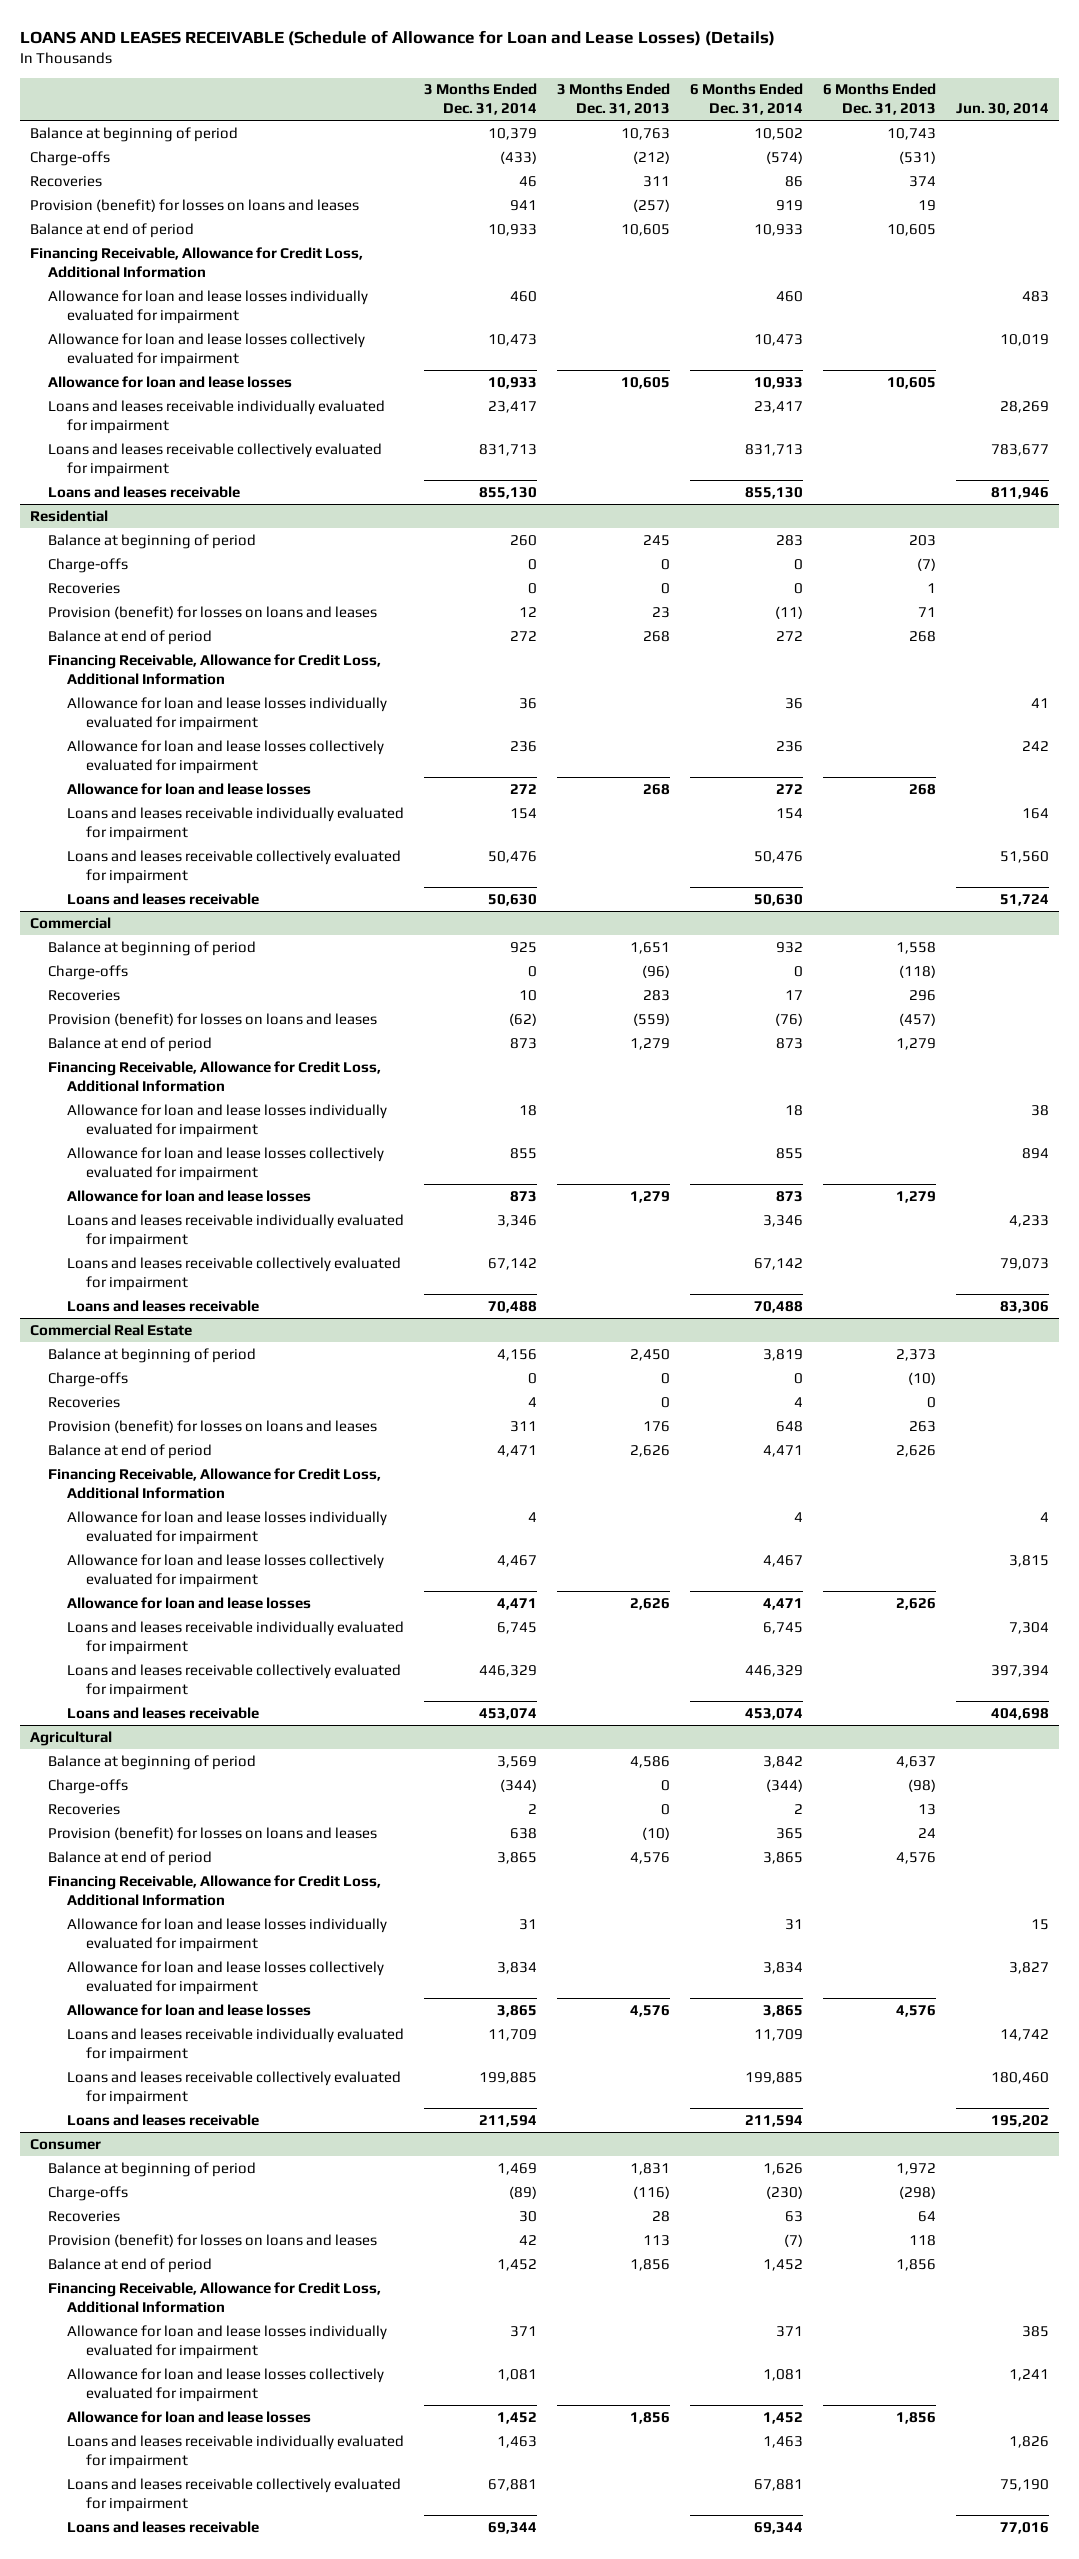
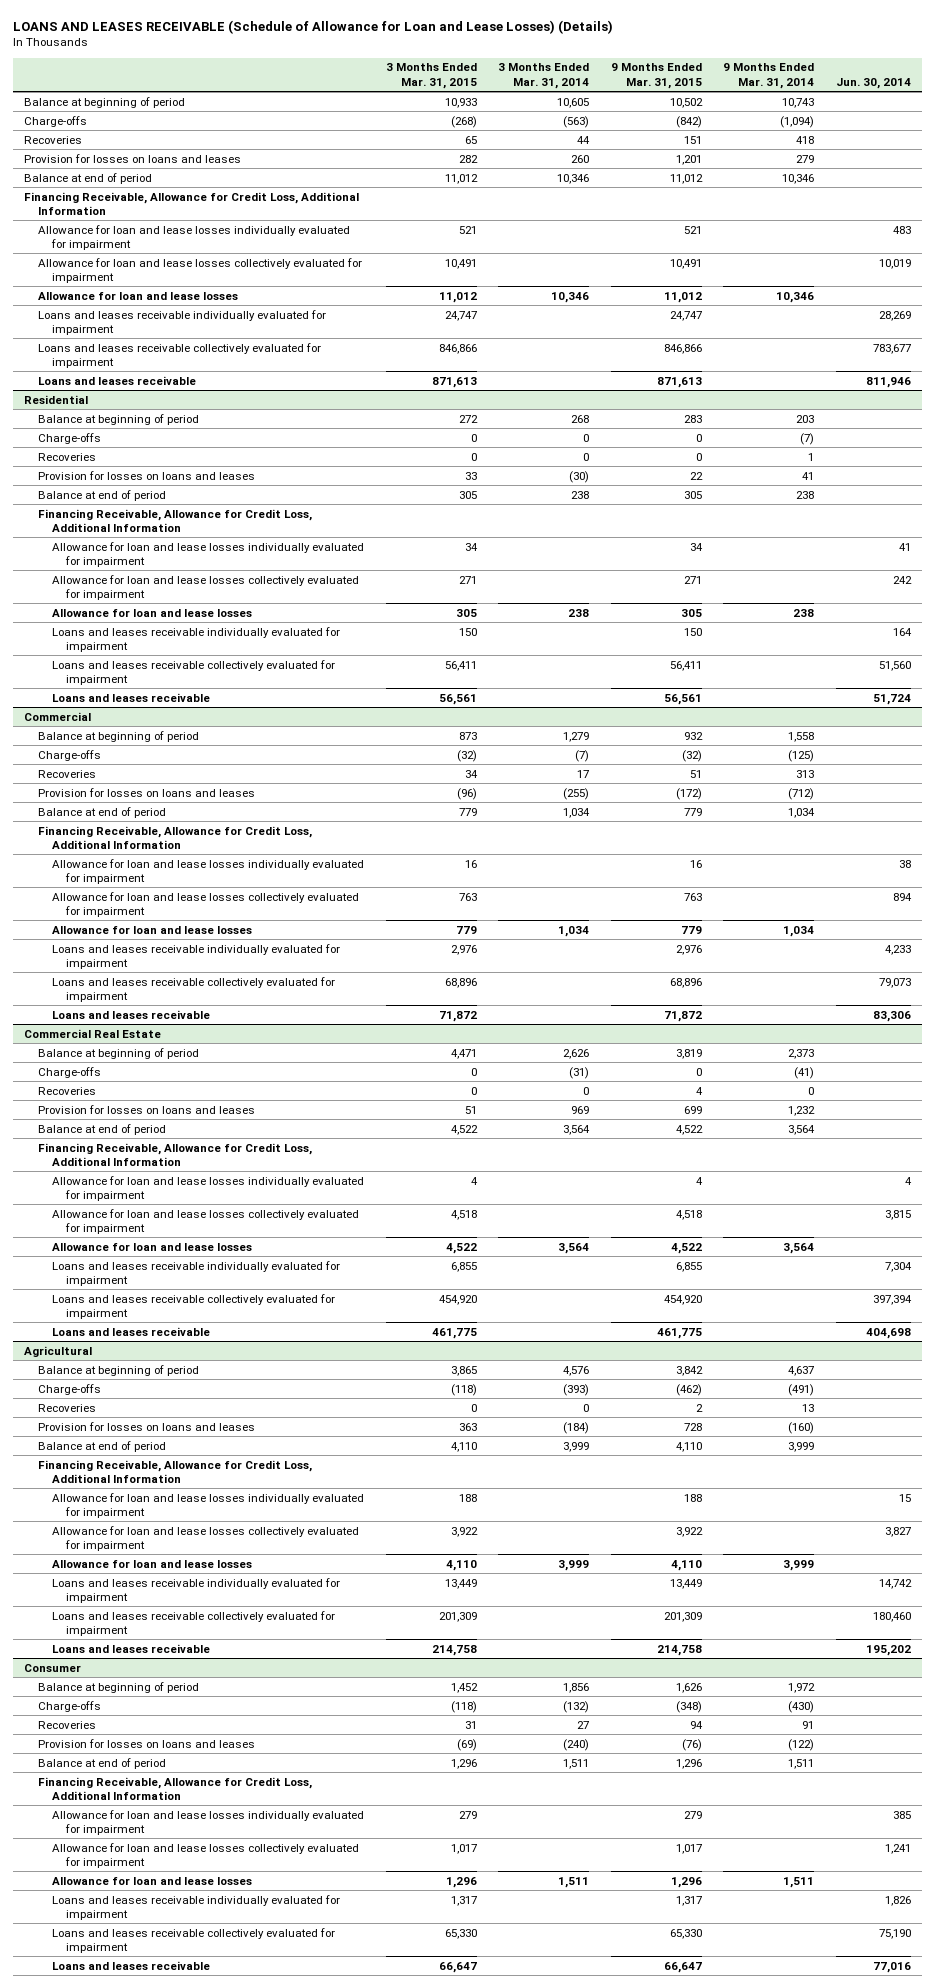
- | 3 Months Ended Dec. 31, 2014 | 3 Months Ended Dec. 31, 2013 | 6 Months Ended Dec. 31, 2014 | 6 Months Ended Dec. 31, 2013 | Jun. 30, 2014
+ | 3 Months Ended Mar. 31, 2015 | 3 Months Ended Mar. 31, 2014 | 9 Months Ended Mar. 31, 2015 | 9 Months Ended Mar. 31, 2014 | Jun. 30, 2014
- Provision (benefit) for losses on loans and leases | 941 | (257) | 919 | 19 |
+ Provision for losses on loans and leases | 282 | 260 | 1,201 | 279 |
@ Residential
- Provision (benefit) for losses on loans and leases | 12 | 23 | (11) | 71 |
+ Provision for losses on loans and leases | 33 | (30) | 22 | 41 |
@ Commercial
- Provision (benefit) for losses on loans and leases | (62) | (559) | (76) | (457) |
+ Provision for losses on loans and leases | (96) | (255) | (172) | (712) |
@ Commercial Real Estate
- Provision (benefit) for losses on loans and leases | 311 | 176 | 648 | 263 |
+ Provision for losses on loans and leases | 51 | 969 | 699 | 1,232 |
@ Agricultural
- Provision (benefit) for losses on loans and leases | 638 | (10) | 365 | 24 |
+ Provision for losses on loans and leases | 363 | (184) | 728 | (160) |
@ Consumer
- Provision (benefit) for losses on loans and leases | 42 | 113 | (7) | 118 |
+ Provision for losses on loans and leases | (69) | (240) | (76) | (122) |

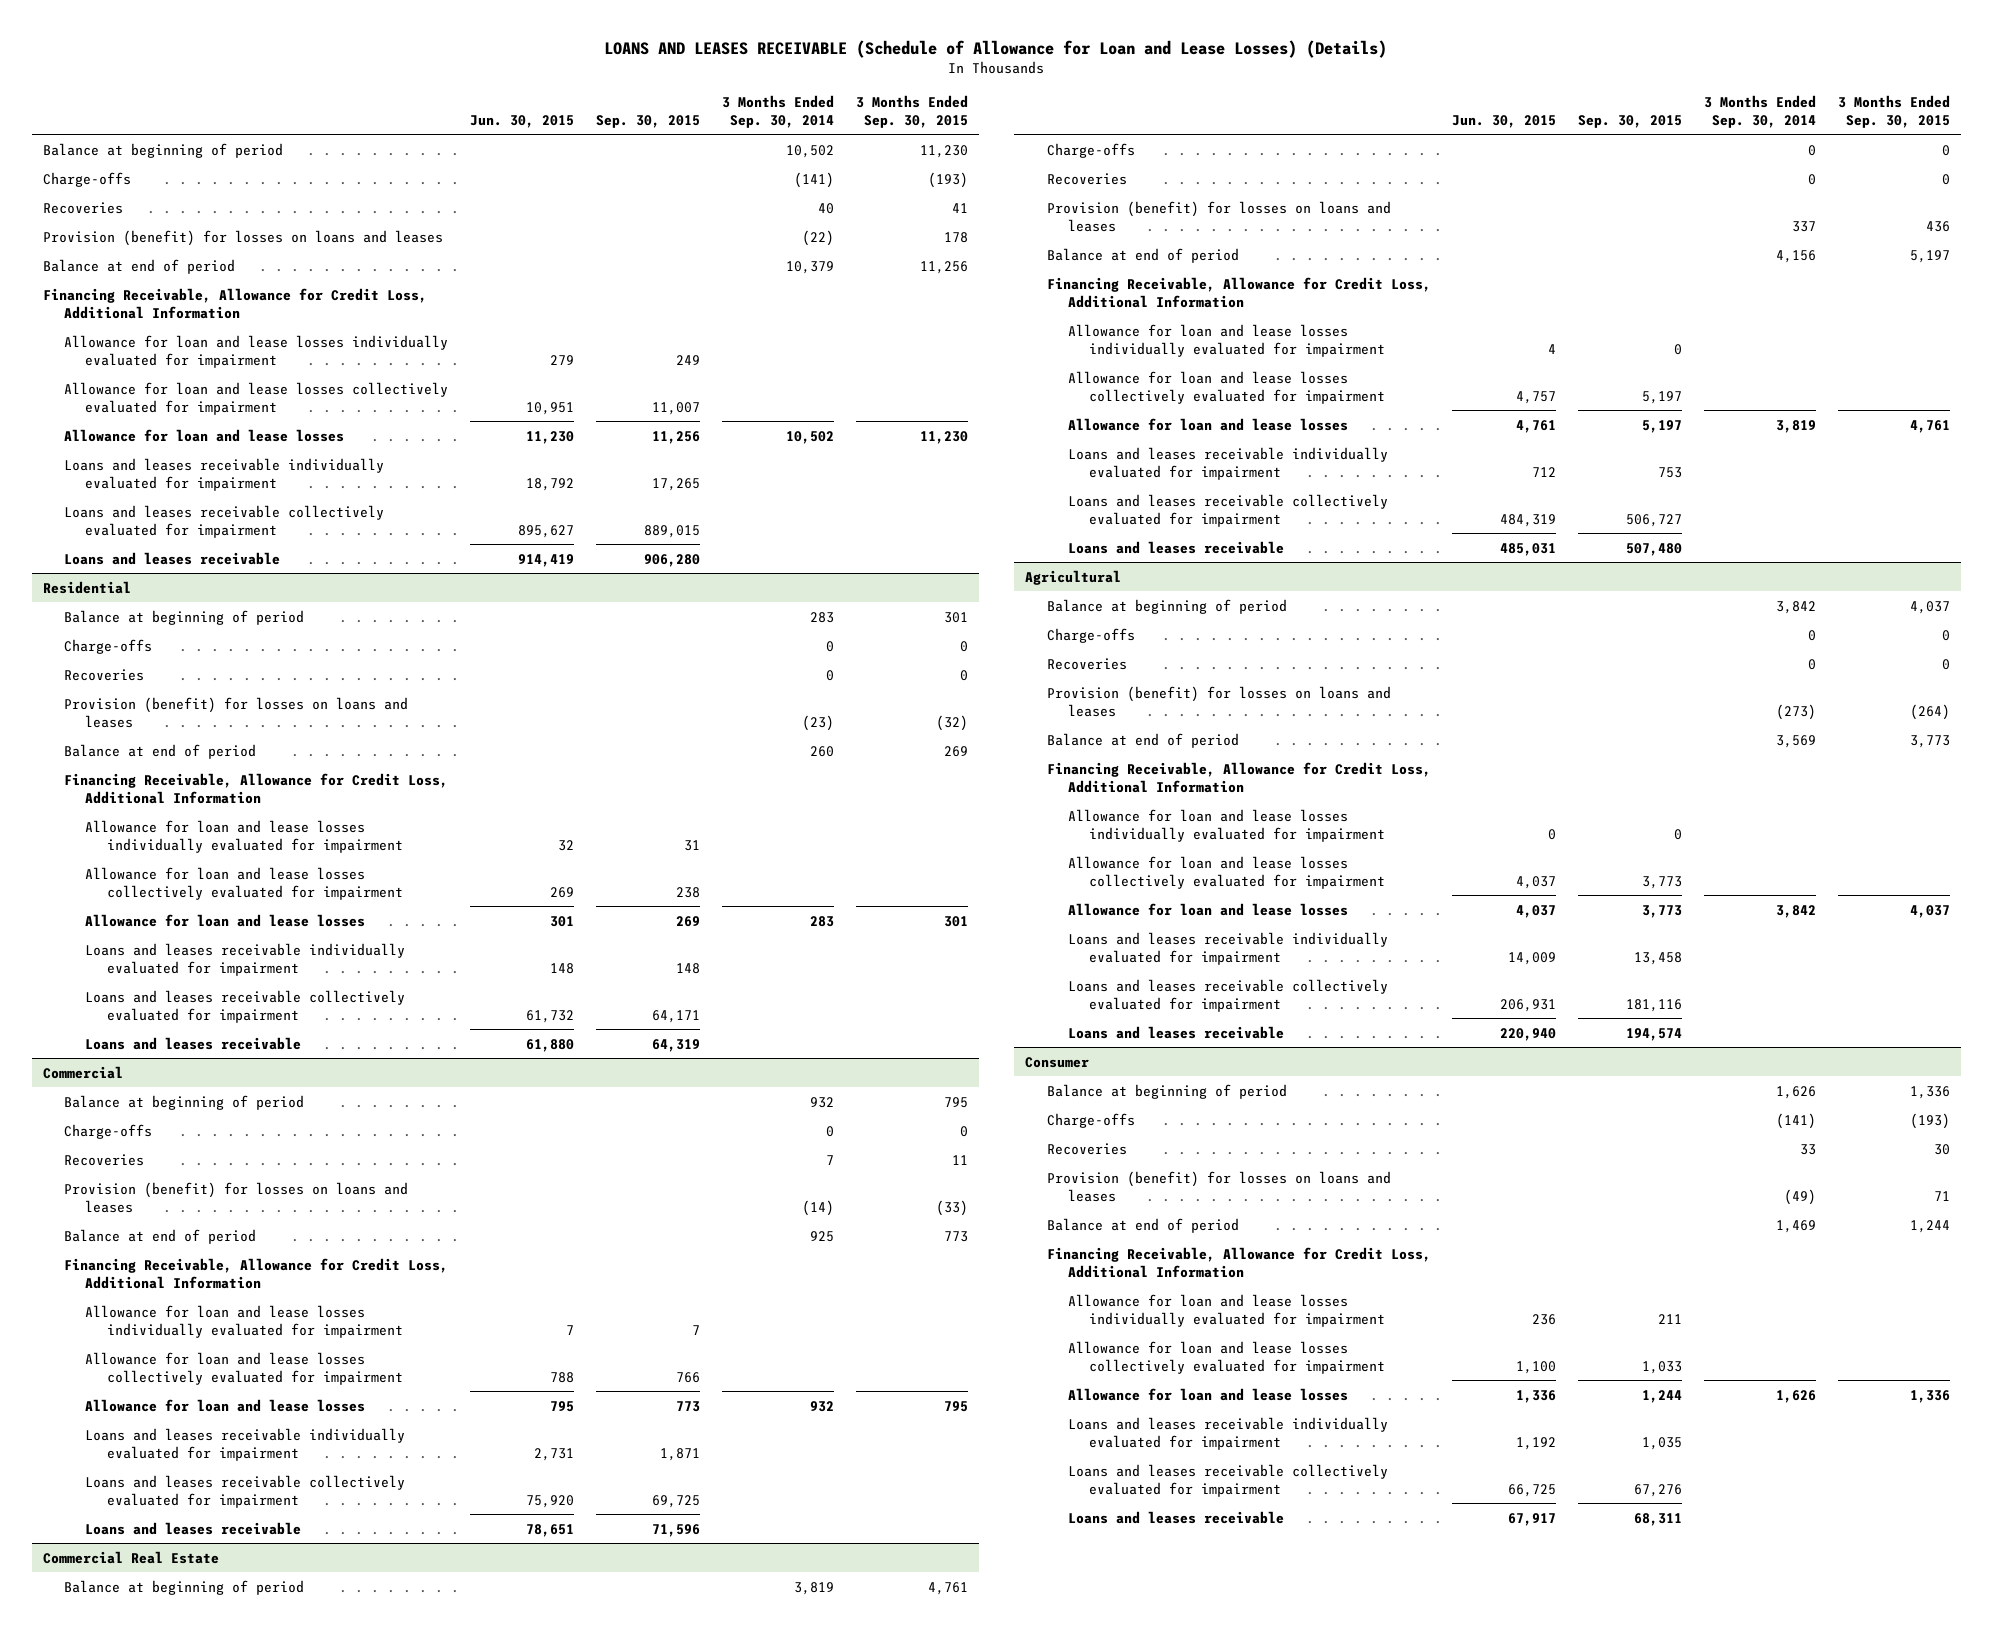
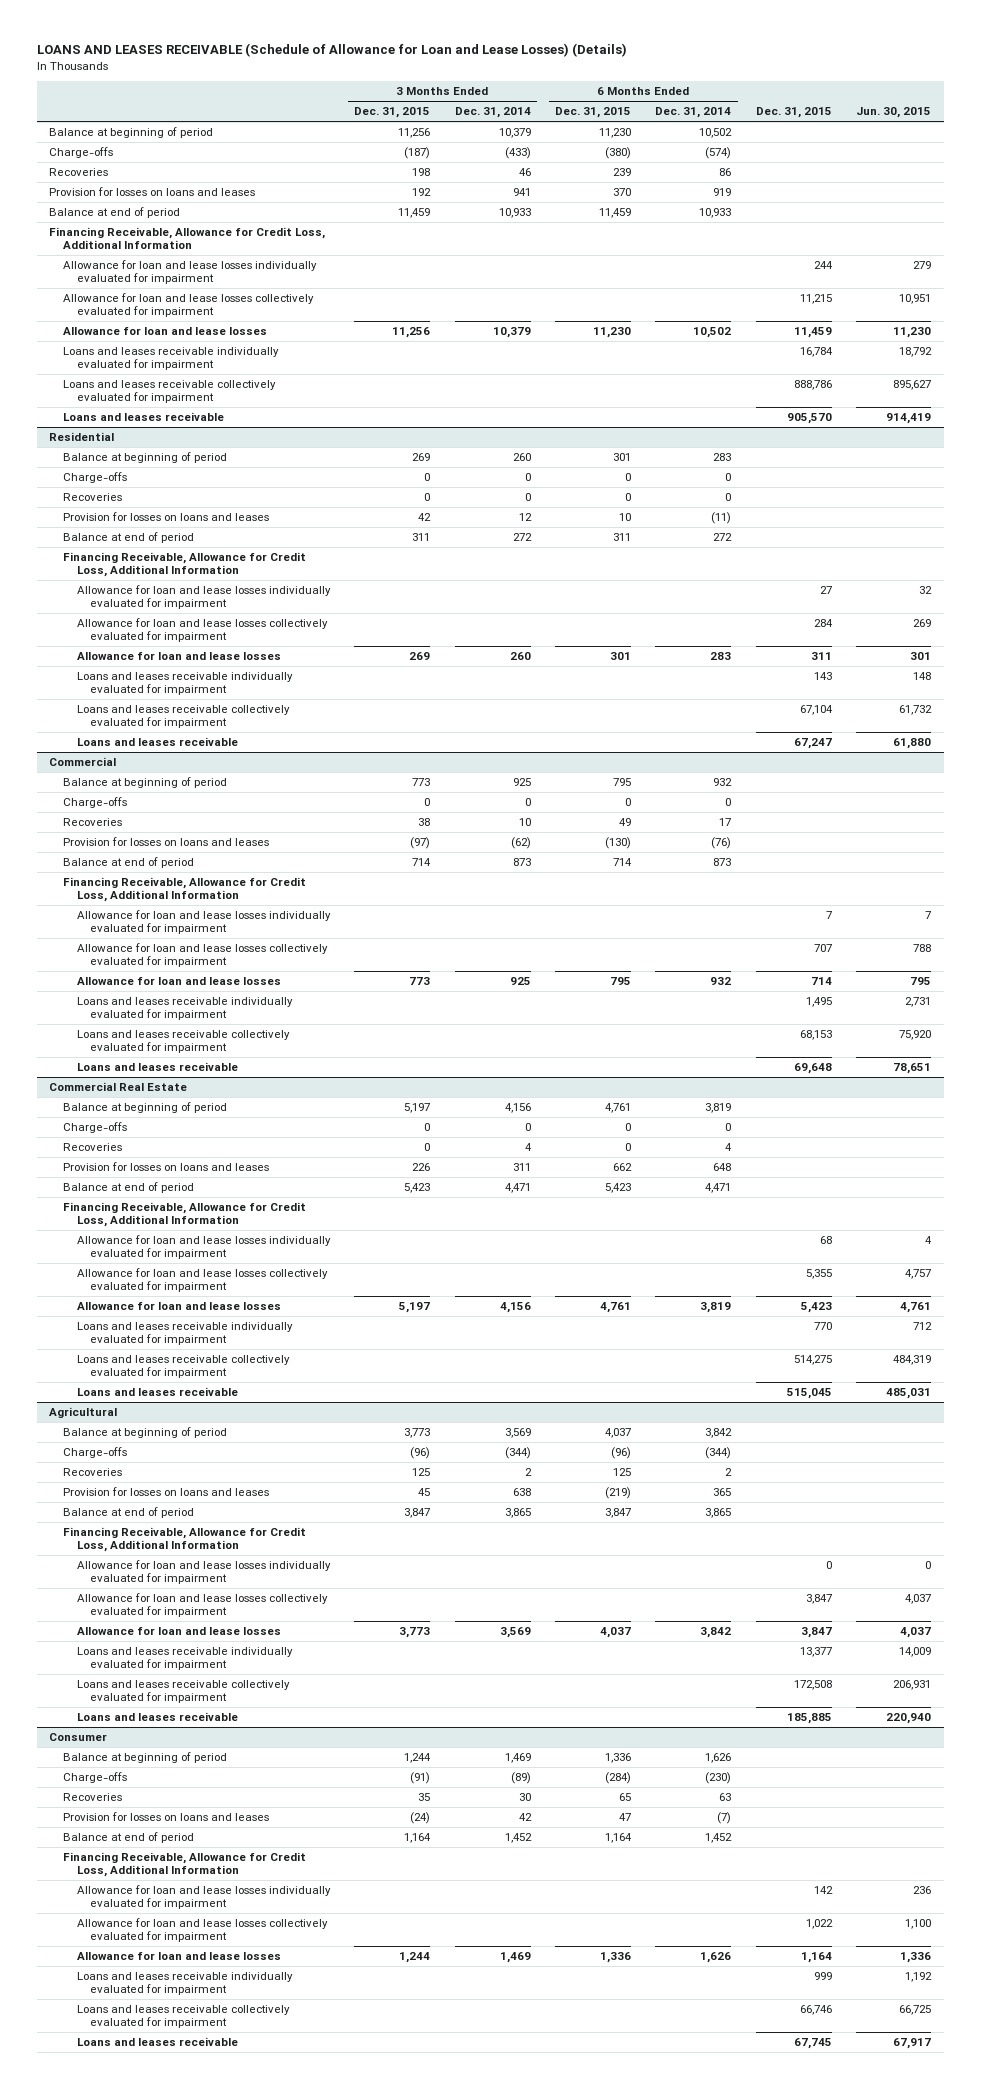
- | Jun. 30, 2015 | Sep. 30, 2015 | 3 Months Ended Sep. 30, 2014 | 3 Months Ended Sep. 30, 2015
+ | 3 Months Ended Dec. 31, 2015 | 3 Months Ended Dec. 31, 2014 | 6 Months Ended Dec. 31, 2015 | 6 Months Ended Dec. 31, 2014 | Dec. 31, 2015 | Jun. 30, 2015
- Provision (benefit) for losses on loans and leases | | | (22) | 178
+ Provision for losses on loans and leases | 192 | 941 | 370 | 919 | |
@ Residential
- Provision (benefit) for losses on loans and leases | | | (23) | (32)
+ Provision for losses on loans and leases | 42 | 12 | 10 | (11) | |
@ Commercial
- Provision (benefit) for losses on loans and leases | | | (14) | (33)
+ Provision for losses on loans and leases | (97) | (62) | (130) | (76) | |
@ Commercial Real Estate
- Provision (benefit) for losses on loans and leases | | | 337 | 436
+ Provision for losses on loans and leases | 226 | 311 | 662 | 648 | |
@ Agricultural
- Provision (benefit) for losses on loans and leases | | | (273) | (264)
+ Provision for losses on loans and leases | 45 | 638 | (219) | 365 | |
@ Consumer
- Provision (benefit) for losses on loans and leases | | | (49) | 71
+ Provision for losses on loans and leases | (24) | 42 | 47 | (7) | |

